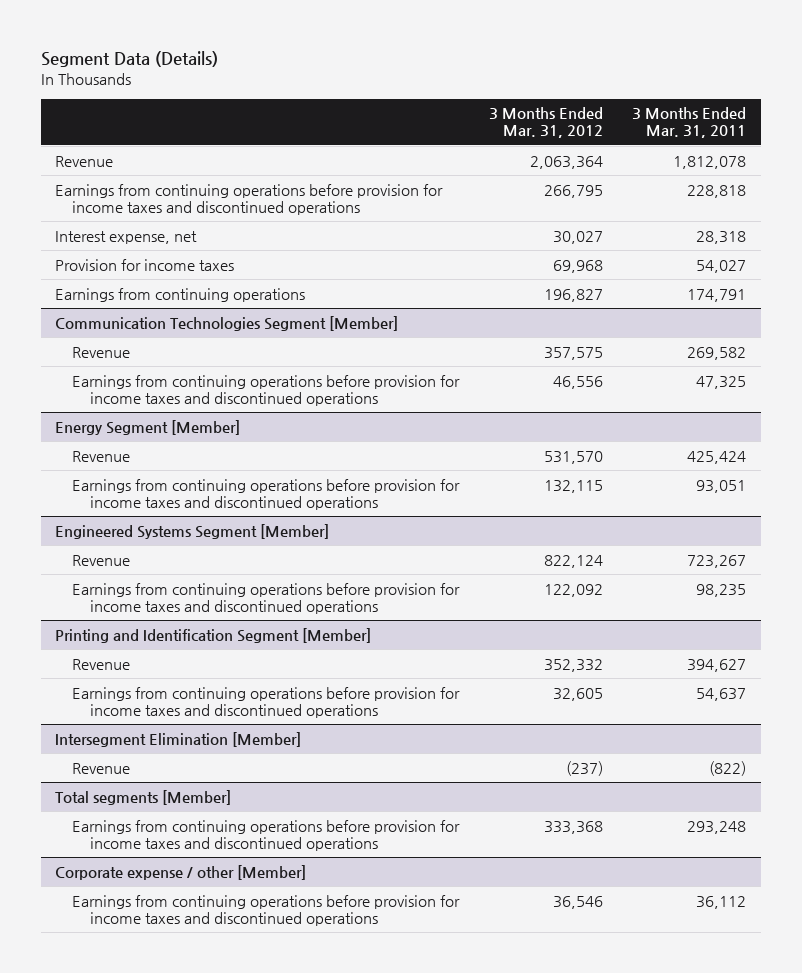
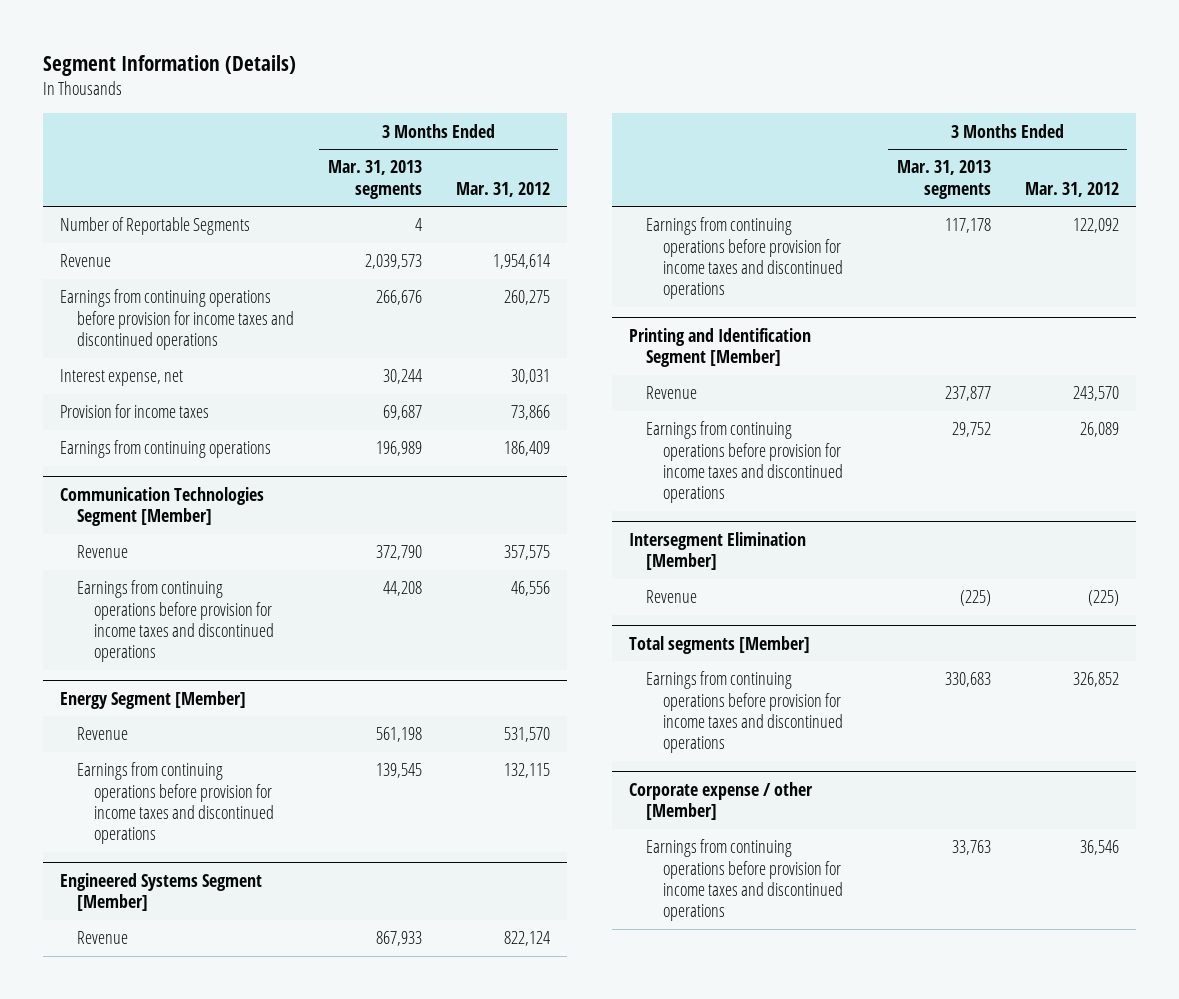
- Segment Data (Details)
+ Segment Information (Details)
- | 3 Months Ended Mar. 31, 2012 | 3 Months Ended Mar. 31, 2011
+ | 3 Months Ended Mar. 31, 2013 segments | 3 Months Ended Mar. 31, 2012
- Revenue | 2,063,364 | 1,812,078
- Earnings from continuing operations before provision for income taxes and discontinued operations | 266,795 | 228,818
- Interest expense, net | 30,027 | 28,318
- Provision for income taxes | 69,968 | 54,027
- Earnings from continuing operations | 196,827 | 174,791
+ Number of Reportable Segments | 4 |
+ Revenue | 2,039,573 | 1,954,614
+ Earnings from continuing operations before provision for income taxes and discontinued operations | 266,676 | 260,275
+ Interest expense, net | 30,244 | 30,031
+ Provision for income taxes | 69,687 | 73,866
+ Earnings from continuing operations | 196,989 | 186,409
@ Printing and Identification Segment [Member]
- Revenue | 352,332 | 394,627
- Earnings from continuing operations before provision for income taxes and discontinued operations | 32,605 | 54,637
+ Revenue | 237,877 | 243,570
+ Earnings from continuing operations before provision for income taxes and discontinued operations | 29,752 | 26,089
@ Intersegment Elimination [Member]
- Revenue | (237) | (822)
+ Revenue | (225) | (225)
@ Total segments [Member]
- Earnings from continuing operations before provision for income taxes and discontinued operations | 333,368 | 293,248
+ Earnings from continuing operations before provision for income taxes and discontinued operations | 330,683 | 326,852

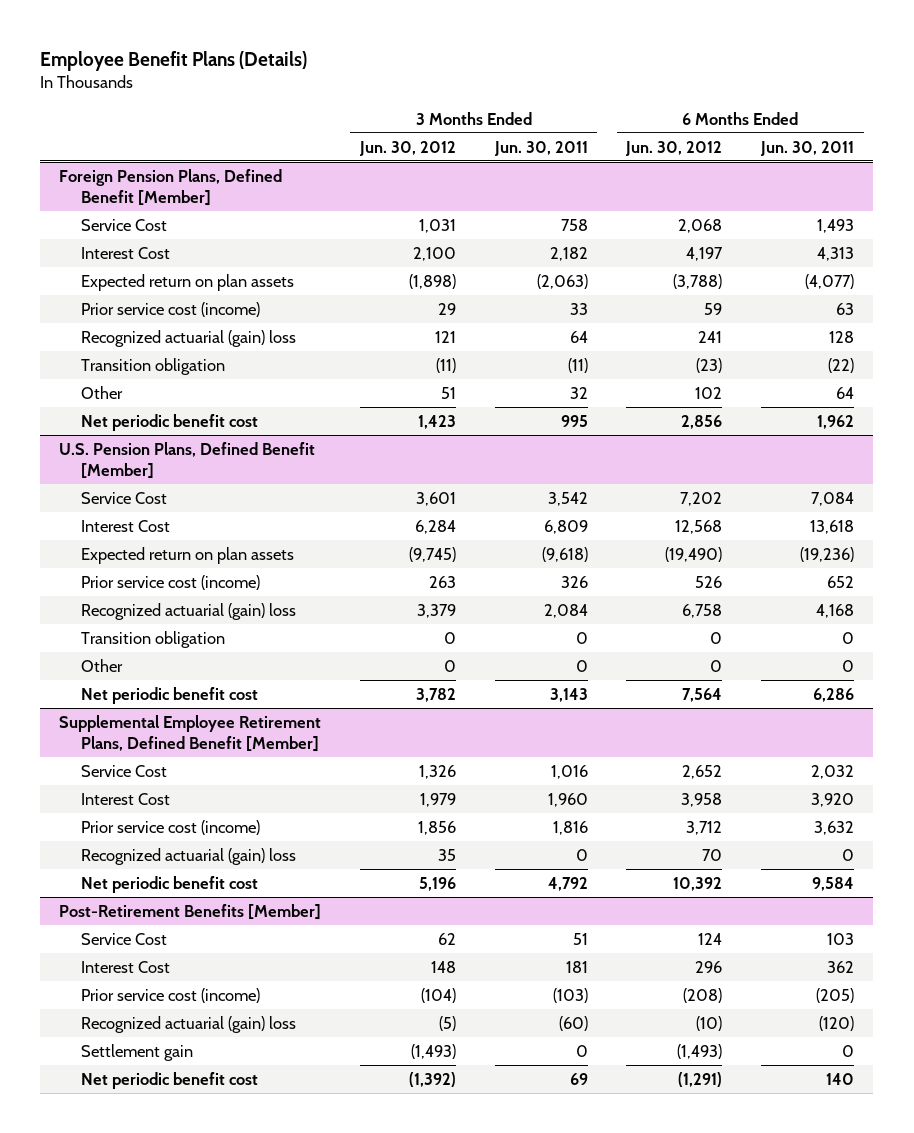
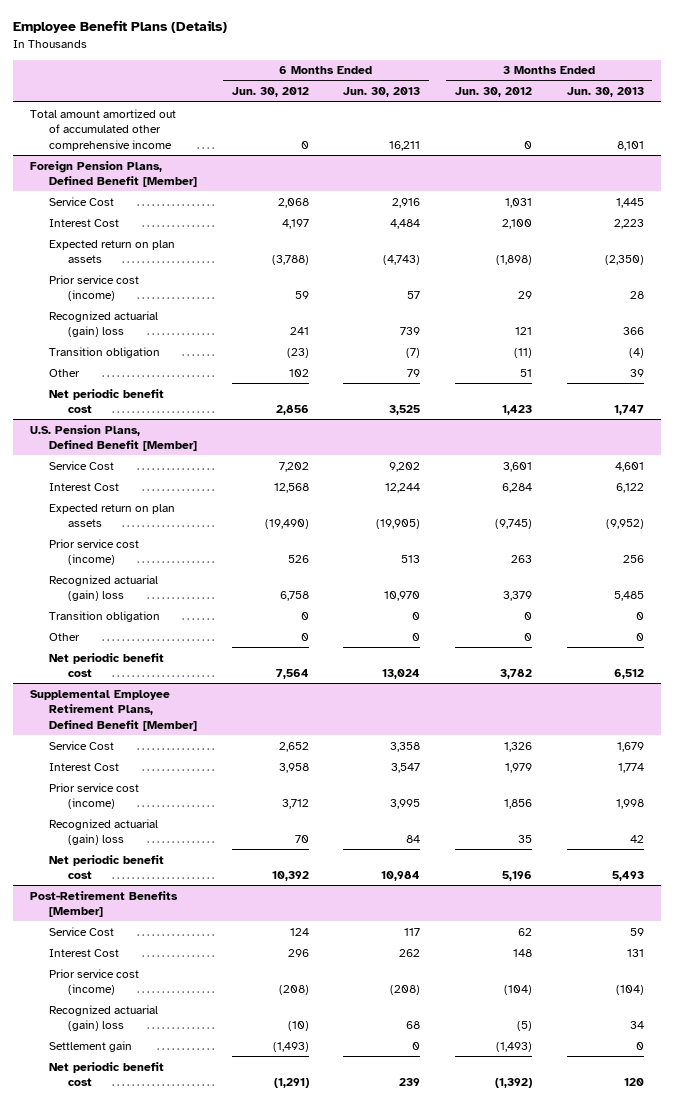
- | 3 Months Ended Jun. 30, 2012 | 3 Months Ended Jun. 30, 2011 | 6 Months Ended Jun. 30, 2012 | 6 Months Ended Jun. 30, 2011
+ | 6 Months Ended Jun. 30, 2012 | 6 Months Ended Jun. 30, 2013 | 3 Months Ended Jun. 30, 2012 | 3 Months Ended Jun. 30, 2013
+ Total amount amortized out of accumulated other comprehensive income | 0 | 16,211 | 0 | 8,101

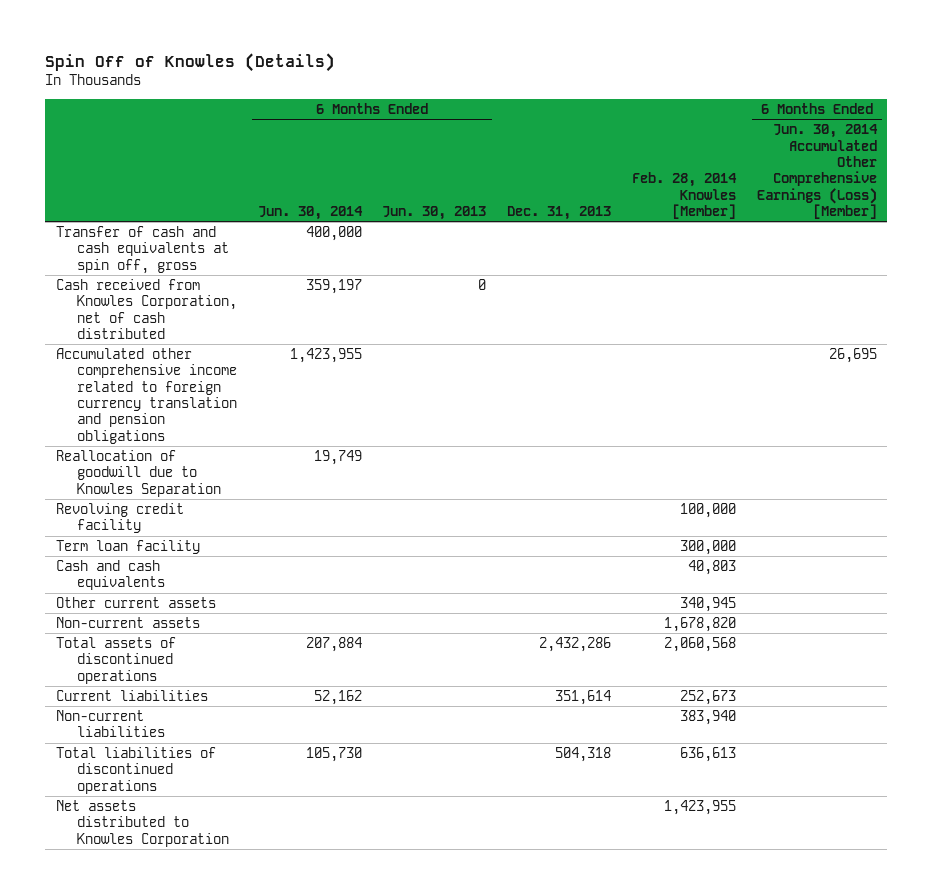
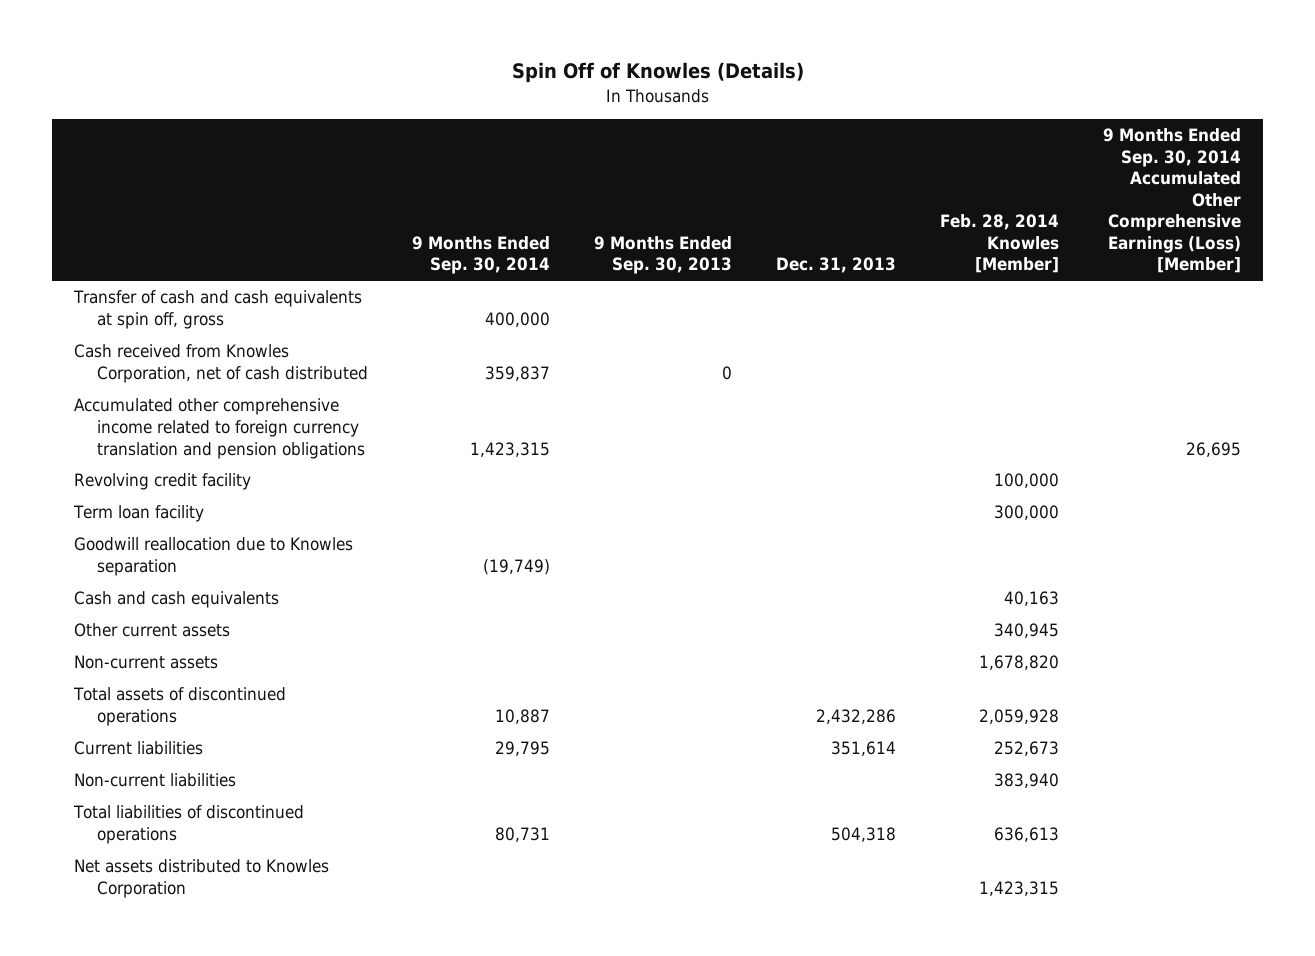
- | 6 Months Ended Jun. 30, 2014 | 6 Months Ended Jun. 30, 2013 | Dec. 31, 2013 | Feb. 28, 2014 Knowles [Member] | 6 Months Ended Jun. 30, 2014 Accumulated Other Comprehensive Earnings (Loss) [Member]
+ | 9 Months Ended Sep. 30, 2014 | 9 Months Ended Sep. 30, 2013 | Dec. 31, 2013 | Feb. 28, 2014 Knowles [Member] | 9 Months Ended Sep. 30, 2014 Accumulated Other Comprehensive Earnings (Loss) [Member]
- Reallocation of goodwill due to Knowles Separation | 19,749 | | | |
- Cash and cash equivalents | | | | 40,803 |
+ Goodwill reallocation due to Knowles separation | (19,749) | | | |
+ Cash and cash equivalents | | | | 40,163 |
- Total assets of discontinued operations | 207,884 | | 2,432,286 | 2,060,568 |
+ Total assets of discontinued operations | 10,887 | | 2,432,286 | 2,059,928 |
- Net assets distributed to Knowles Corporation | | | | 1,423,955 |
+ Net assets distributed to Knowles Corporation | | | | 1,423,315 |

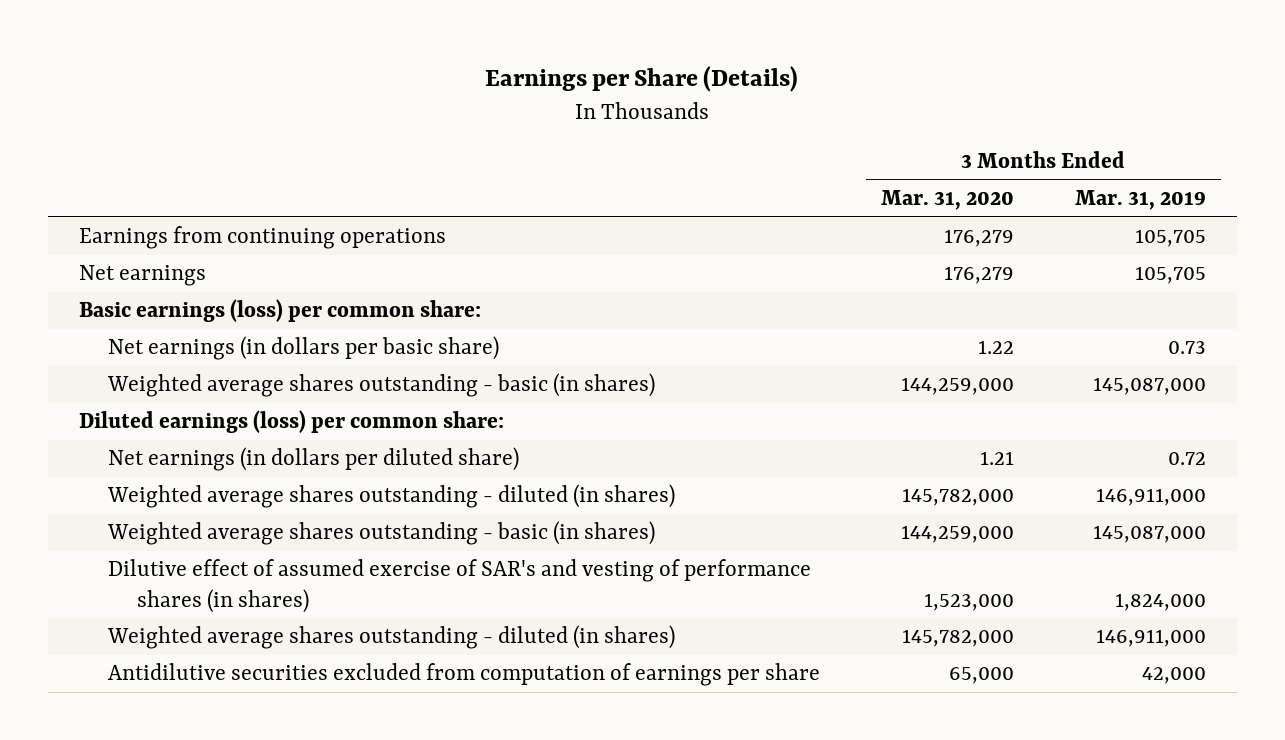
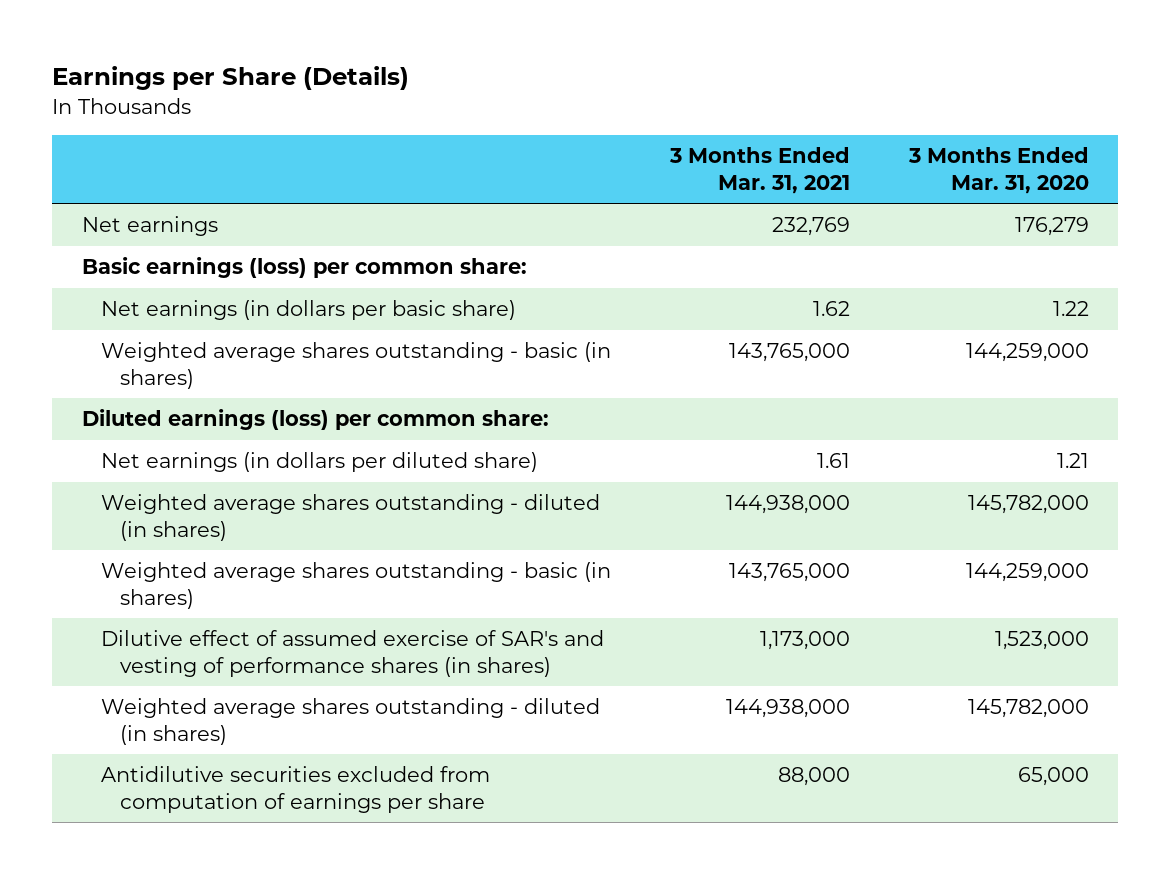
- | 3 Months Ended Mar. 31, 2020 | 3 Months Ended Mar. 31, 2019
+ | 3 Months Ended Mar. 31, 2021 | 3 Months Ended Mar. 31, 2020
- Earnings from continuing operations | 176,279 | 105,705

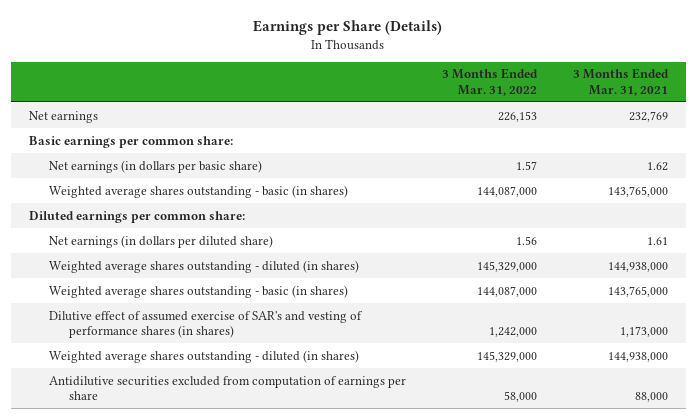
- | 3 Months Ended Mar. 31, 2021 | 3 Months Ended Mar. 31, 2020
+ | 3 Months Ended Mar. 31, 2022 | 3 Months Ended Mar. 31, 2021
- Basic earnings (loss) per common share:
+ Basic earnings per common share:
- Diluted earnings (loss) per common share:
+ Diluted earnings per common share:

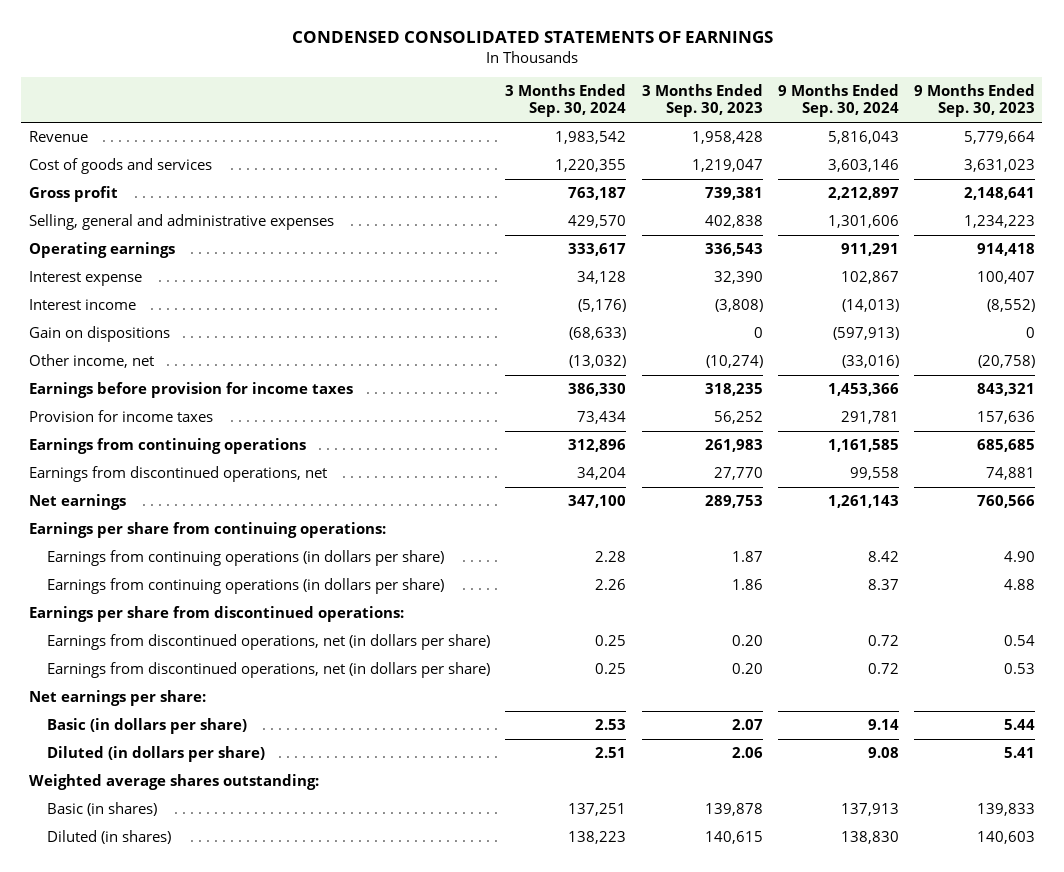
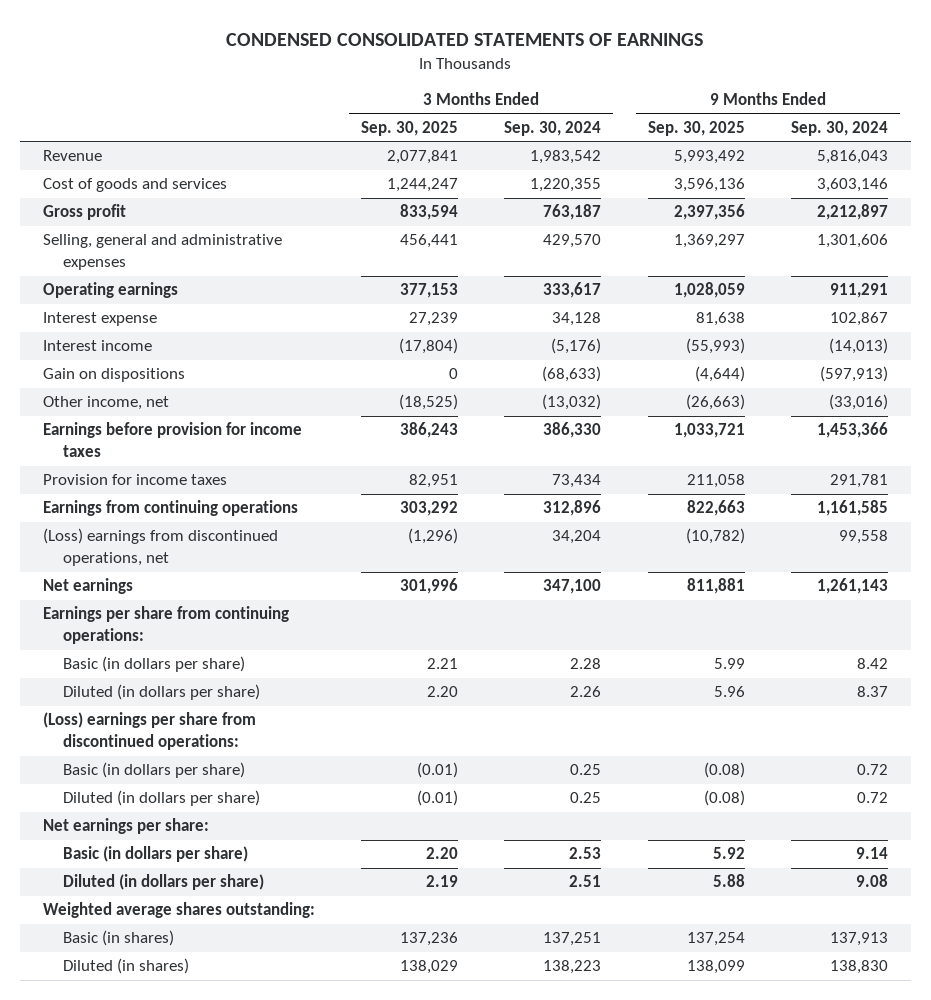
- | 3 Months Ended Sep. 30, 2024 | 3 Months Ended Sep. 30, 2023 | 9 Months Ended Sep. 30, 2024 | 9 Months Ended Sep. 30, 2023
+ | 3 Months Ended Sep. 30, 2025 | 3 Months Ended Sep. 30, 2024 | 9 Months Ended Sep. 30, 2025 | 9 Months Ended Sep. 30, 2024
- Earnings from discontinued operations, net | 34,204 | 27,770 | 99,558 | 74,881
+ (Loss) earnings from discontinued operations, net | (1,296) | 34,204 | (10,782) | 99,558
- Earnings from continuing operations (in dollars per share) | 2.28 | 1.87 | 8.42 | 4.90
- Earnings from continuing operations (in dollars per share) | 2.26 | 1.86 | 8.37 | 4.88
- Earnings per share from discontinued operations:
- Earnings from discontinued operations, net (in dollars per share) | 0.25 | 0.20 | 0.72 | 0.54
- Earnings from discontinued operations, net (in dollars per share) | 0.25 | 0.20 | 0.72 | 0.53
+ Basic (in dollars per share) | 2.21 | 2.28 | 5.99 | 8.42
+ Diluted (in dollars per share) | 2.20 | 2.26 | 5.96 | 8.37
+ (Loss) earnings per share from discontinued operations:
+ Basic (in dollars per share) | (0.01) | 0.25 | (0.08) | 0.72
+ Diluted (in dollars per share) | (0.01) | 0.25 | (0.08) | 0.72

